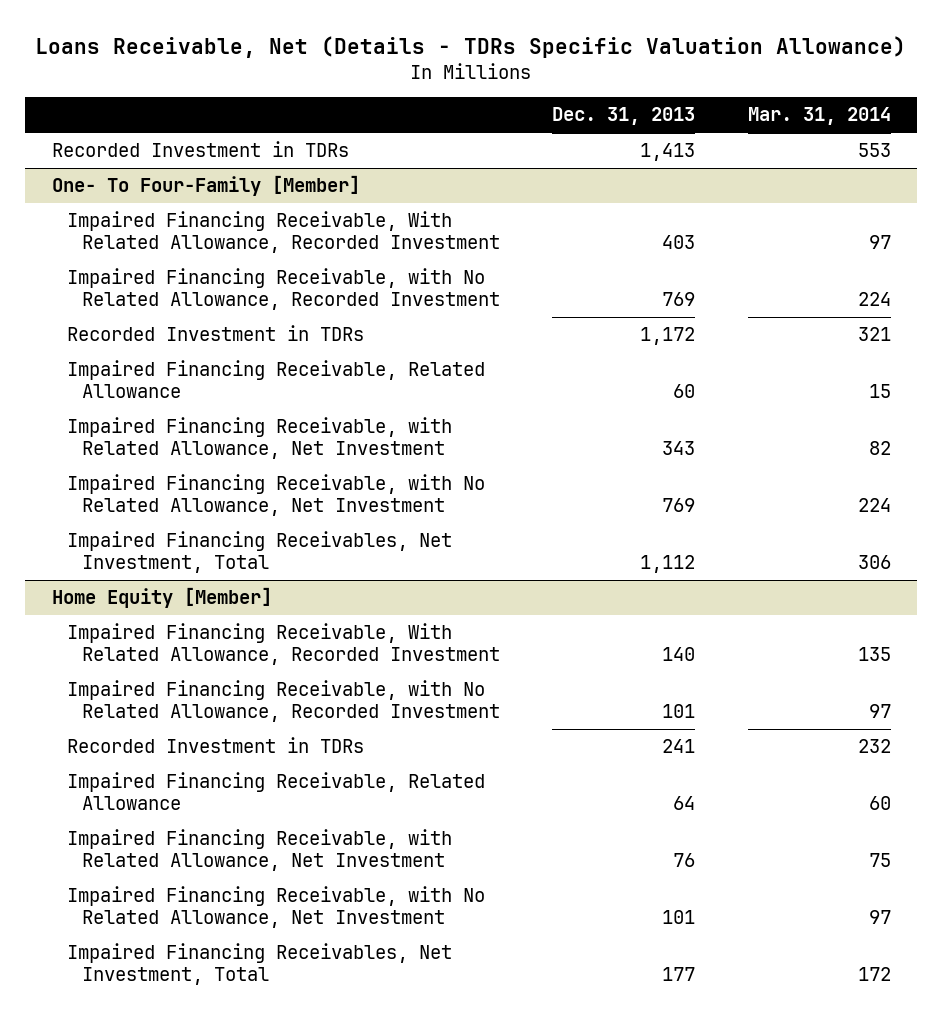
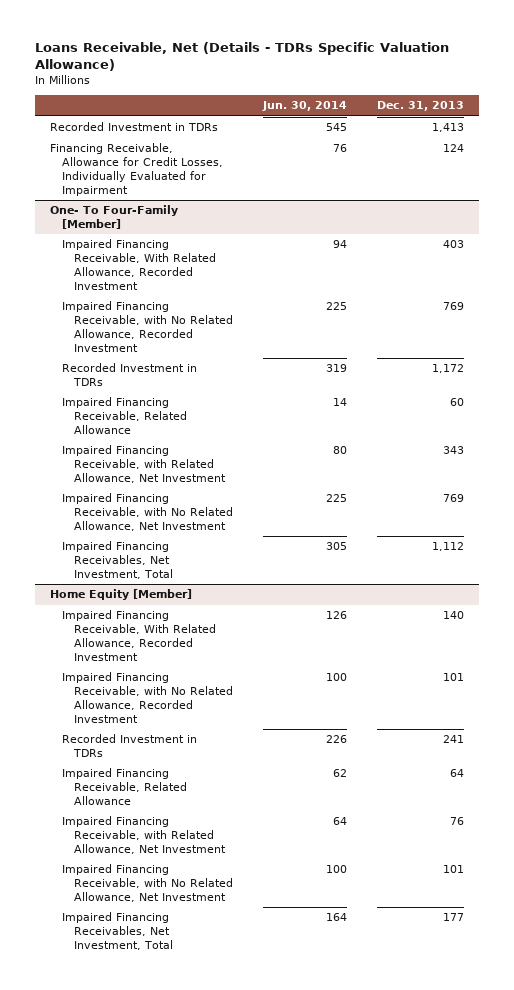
- | Dec. 31, 2013 | Mar. 31, 2014
+ | Jun. 30, 2014 | Dec. 31, 2013
+ Financing Receivable, Allowance for Credit Losses, Individually Evaluated for Impairment | 76 | 124

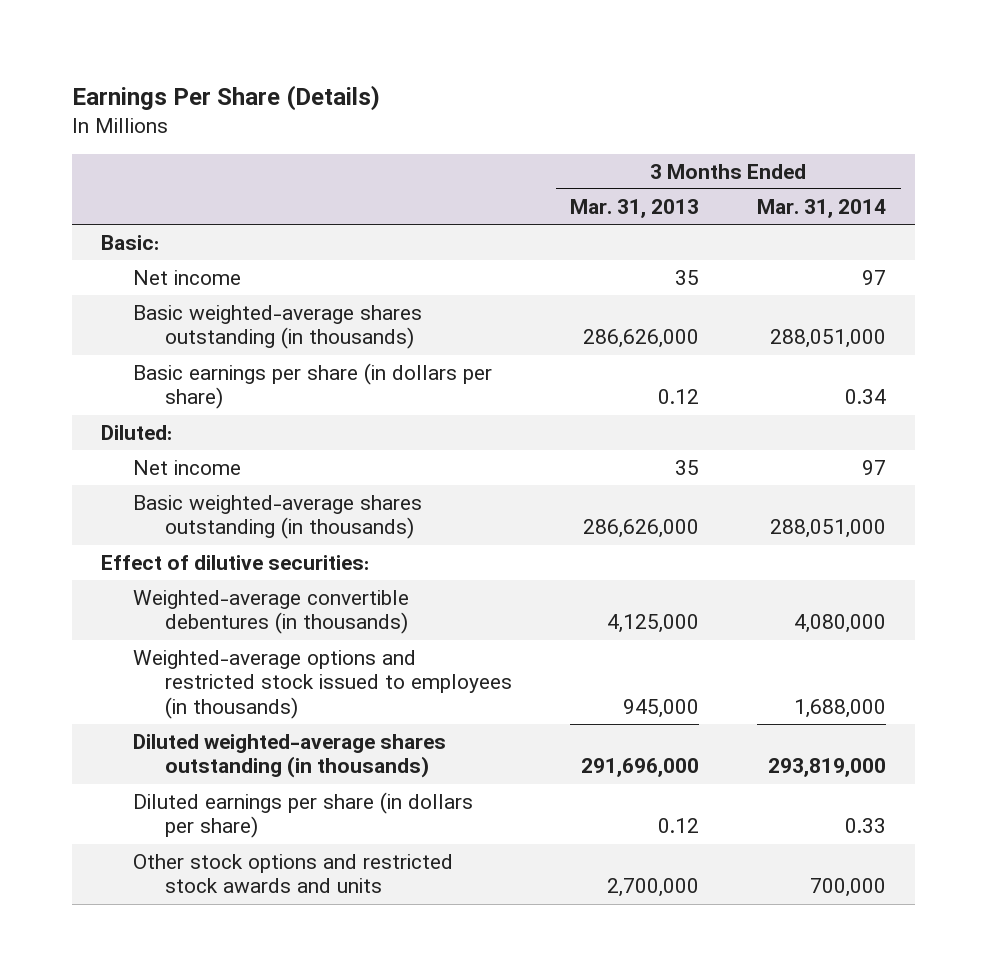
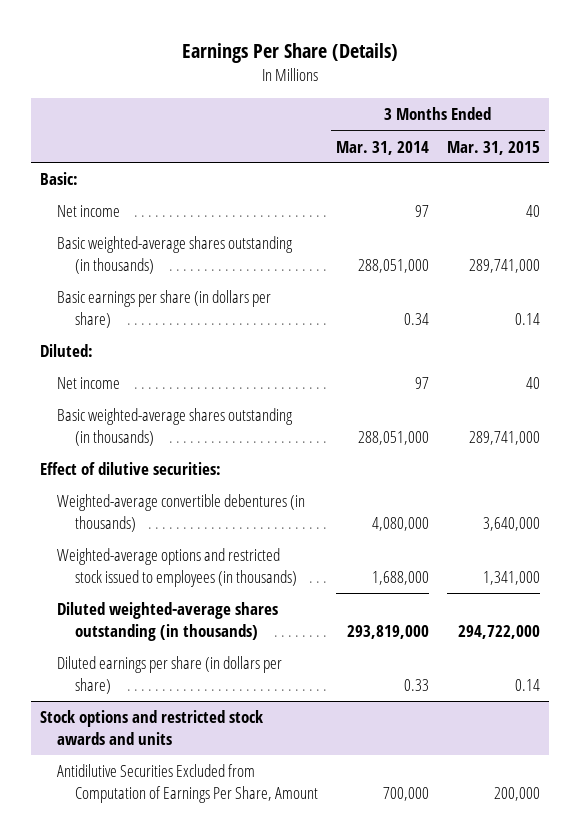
- | 3 Months Ended Mar. 31, 2013 | 3 Months Ended Mar. 31, 2014
+ | 3 Months Ended Mar. 31, 2014 | 3 Months Ended Mar. 31, 2015
- Other stock options and restricted stock awards and units | 2,700,000 | 700,000
+ Stock options and restricted stock awards and units
+ Antidilutive Securities Excluded from Computation of Earnings Per Share, Amount | 700,000 | 200,000

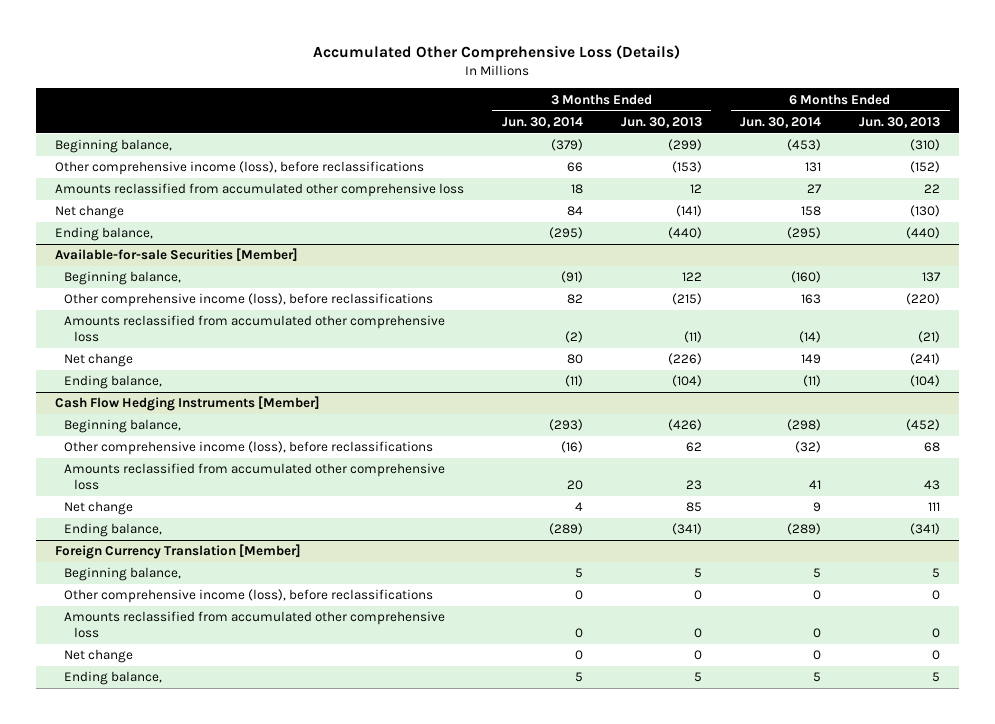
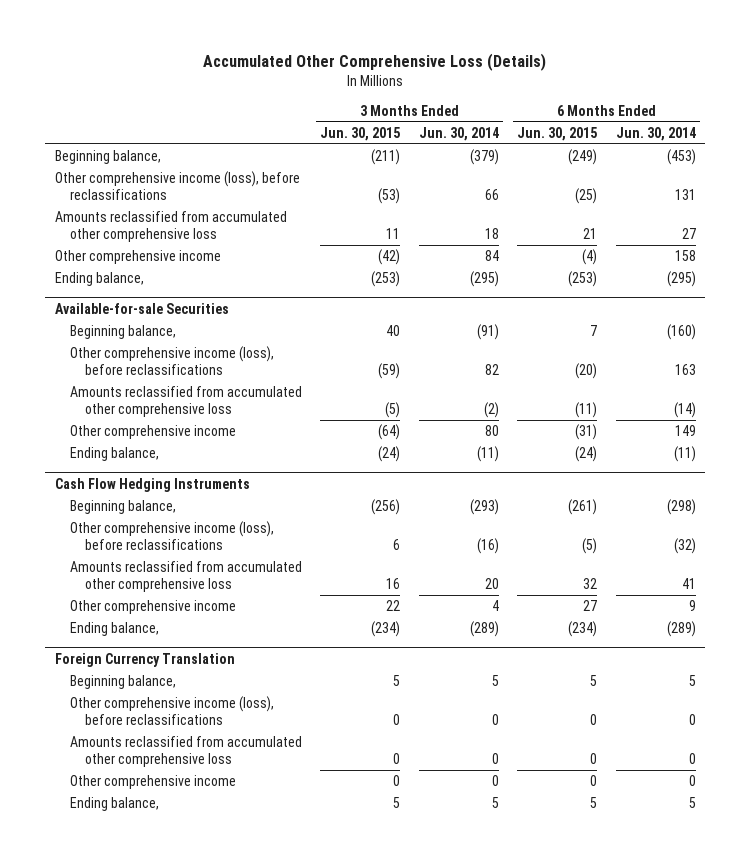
- | 3 Months Ended Jun. 30, 2014 | 3 Months Ended Jun. 30, 2013 | 6 Months Ended Jun. 30, 2014 | 6 Months Ended Jun. 30, 2013
+ | 3 Months Ended Jun. 30, 2015 | 3 Months Ended Jun. 30, 2014 | 6 Months Ended Jun. 30, 2015 | 6 Months Ended Jun. 30, 2014
- Net change | 84 | (141) | 158 | (130)
+ Other comprehensive income | (42) | 84 | (4) | 158
- Available-for-sale Securities [Member]
+ Available-for-sale Securities
- Net change | 80 | (226) | 149 | (241)
+ Other comprehensive income | (64) | 80 | (31) | 149
- Cash Flow Hedging Instruments [Member]
+ Cash Flow Hedging Instruments
- Net change | 4 | 85 | 9 | 111
+ Other comprehensive income | 22 | 4 | 27 | 9
- Foreign Currency Translation [Member]
+ Foreign Currency Translation
- Net change | 0 | 0 | 0 | 0
+ Other comprehensive income | 0 | 0 | 0 | 0

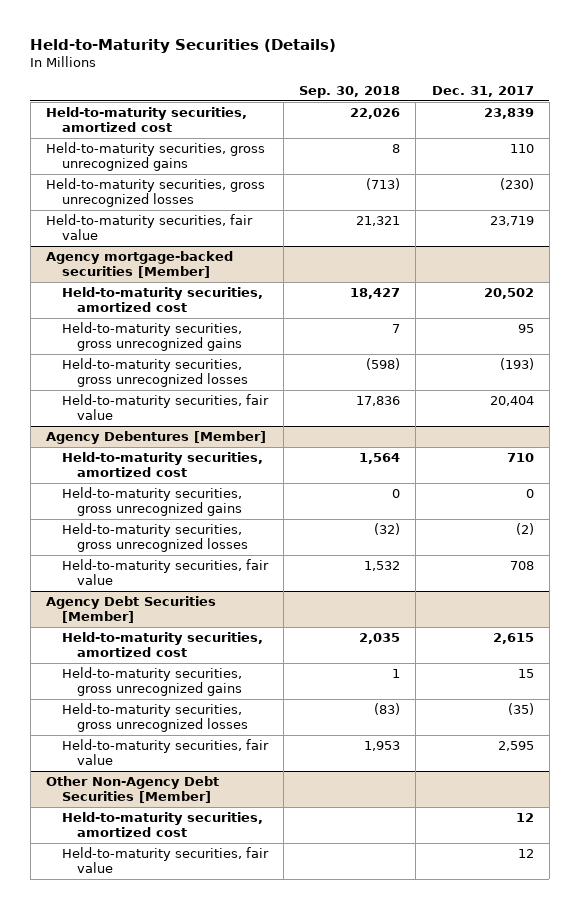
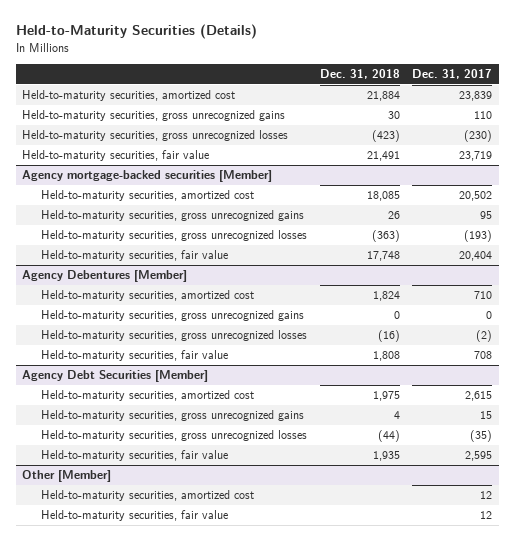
- | Sep. 30, 2018 | Dec. 31, 2017
+ | Dec. 31, 2018 | Dec. 31, 2017
- Other Non-Agency Debt Securities [Member]
+ Other [Member]

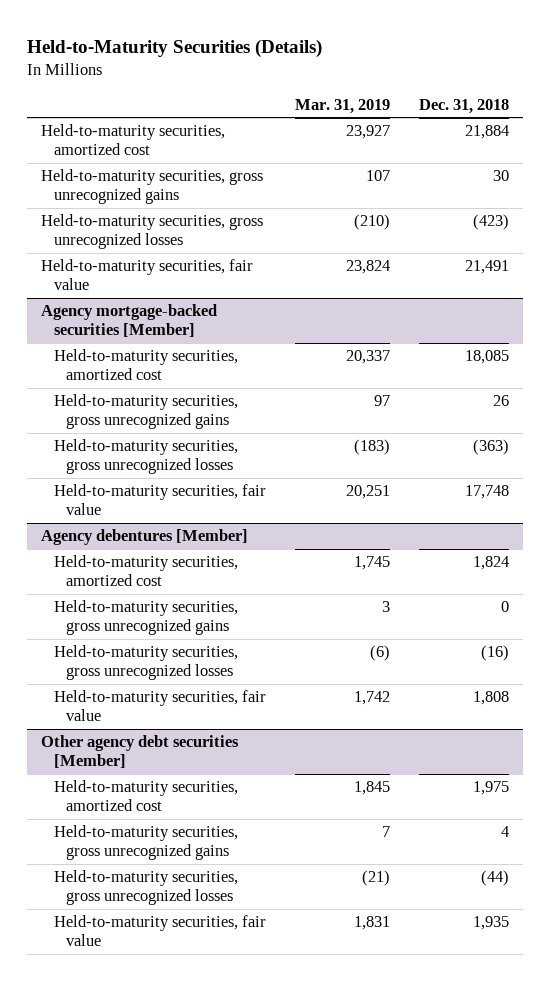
- | Dec. 31, 2018 | Dec. 31, 2017
+ | Mar. 31, 2019 | Dec. 31, 2018
- Agency Debentures [Member]
+ Agency debentures [Member]
- Agency Debt Securities [Member]
+ Other agency debt securities [Member]
- Other [Member]
- Held-to-maturity securities, amortized cost | | 12
- Held-to-maturity securities, fair value | | 12

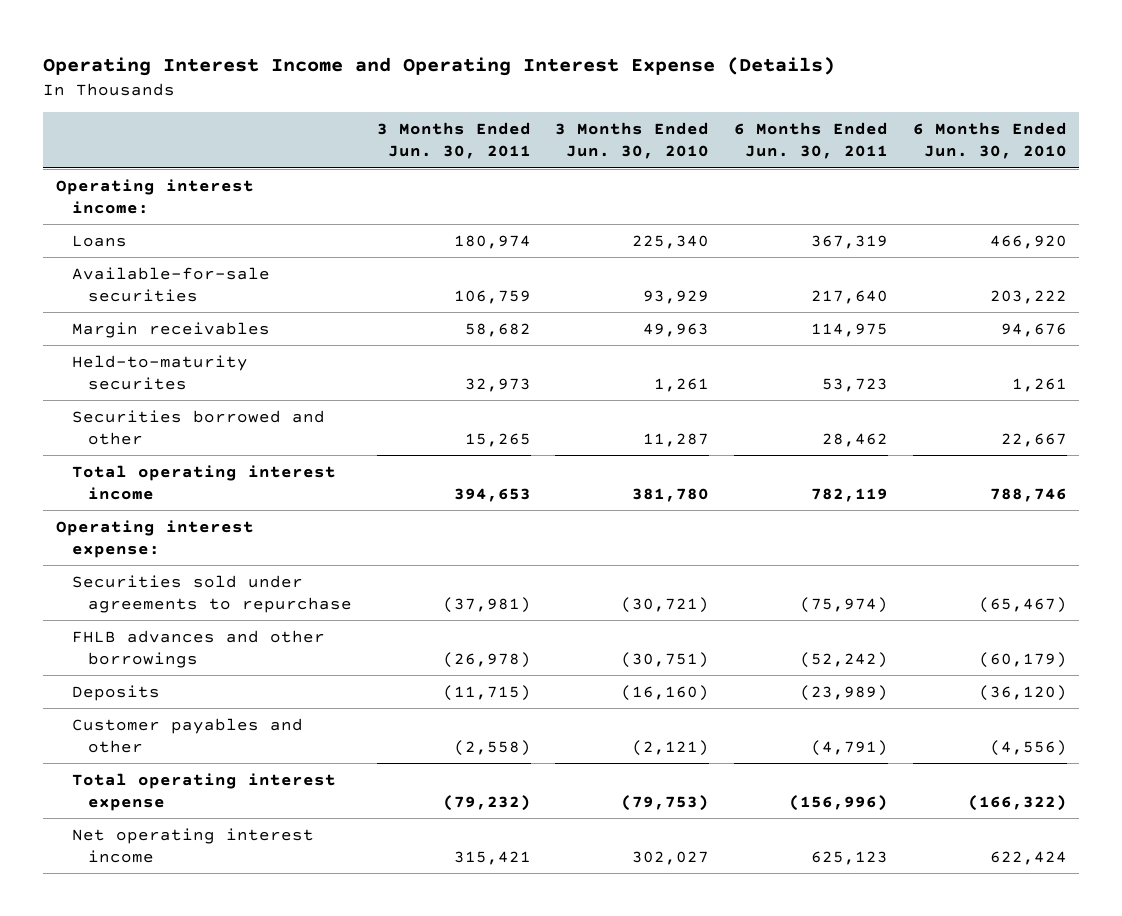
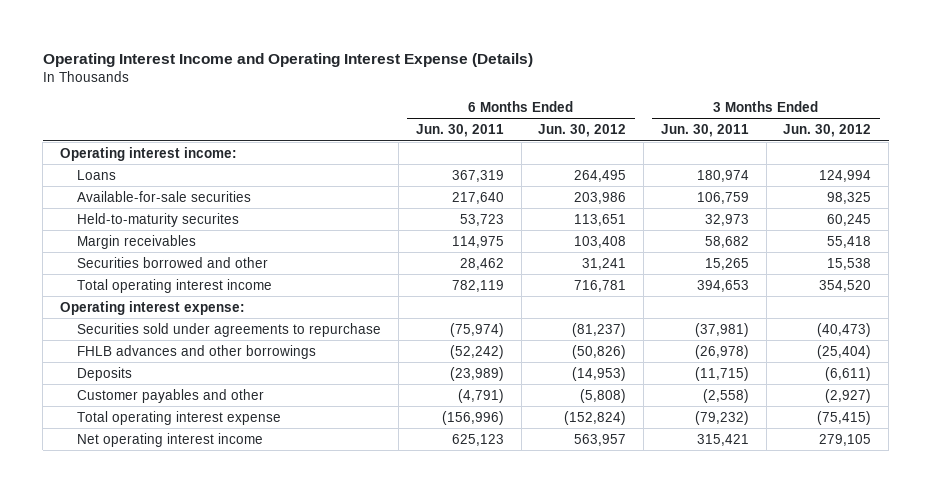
- | 3 Months Ended Jun. 30, 2011 | 3 Months Ended Jun. 30, 2010 | 6 Months Ended Jun. 30, 2011 | 6 Months Ended Jun. 30, 2010
+ | 6 Months Ended Jun. 30, 2011 | 6 Months Ended Jun. 30, 2012 | 3 Months Ended Jun. 30, 2011 | 3 Months Ended Jun. 30, 2012
moved down: Margin receivables | 114,975 | 103,408 | 58,682 | 55,418

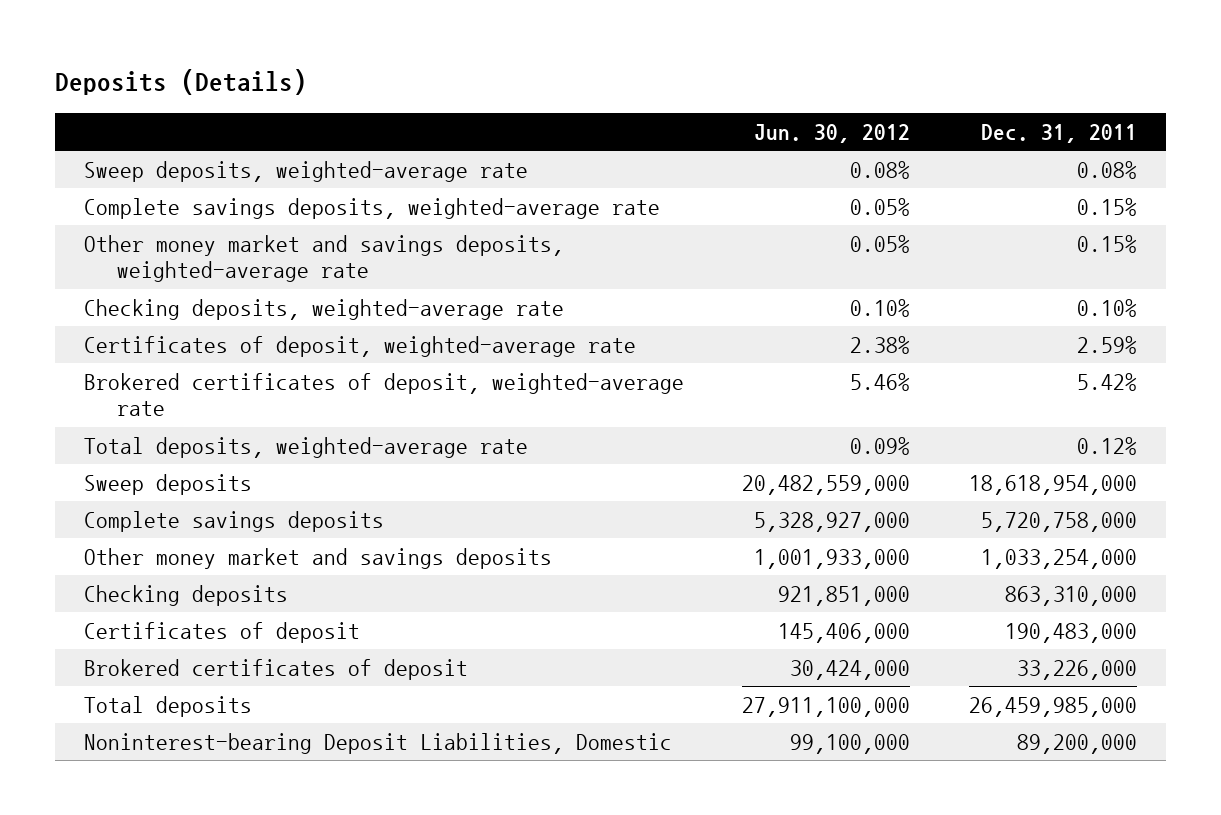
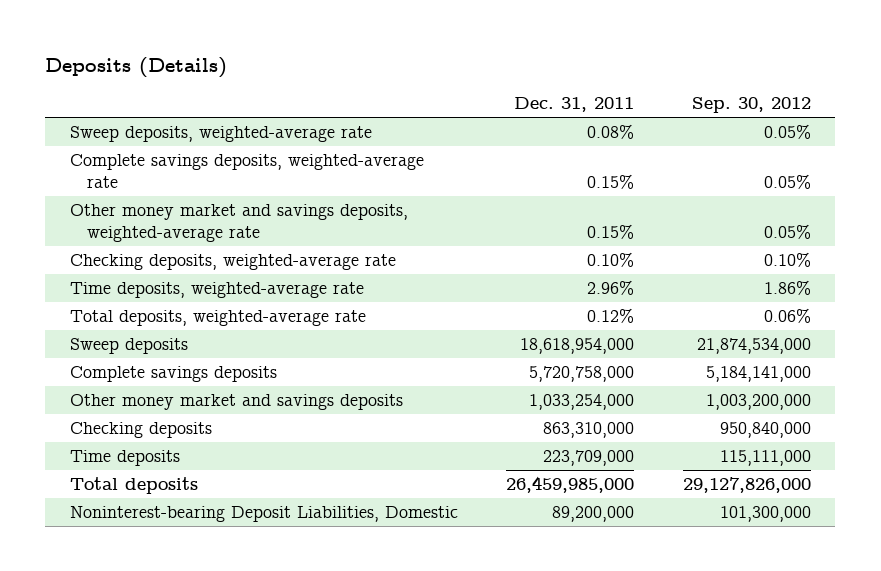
- | Jun. 30, 2012 | Dec. 31, 2011
+ | Dec. 31, 2011 | Sep. 30, 2012
- Certificates of deposit, weighted-average rate | 2.38% | 2.59%
- Brokered certificates of deposit, weighted-average rate | 5.46% | 5.42%
+ Time deposits, weighted-average rate | 2.96% | 1.86%
- Certificates of deposit | 145,406,000 | 190,483,000
- Brokered certificates of deposit | 30,424,000 | 33,226,000
+ Time deposits | 223,709,000 | 115,111,000

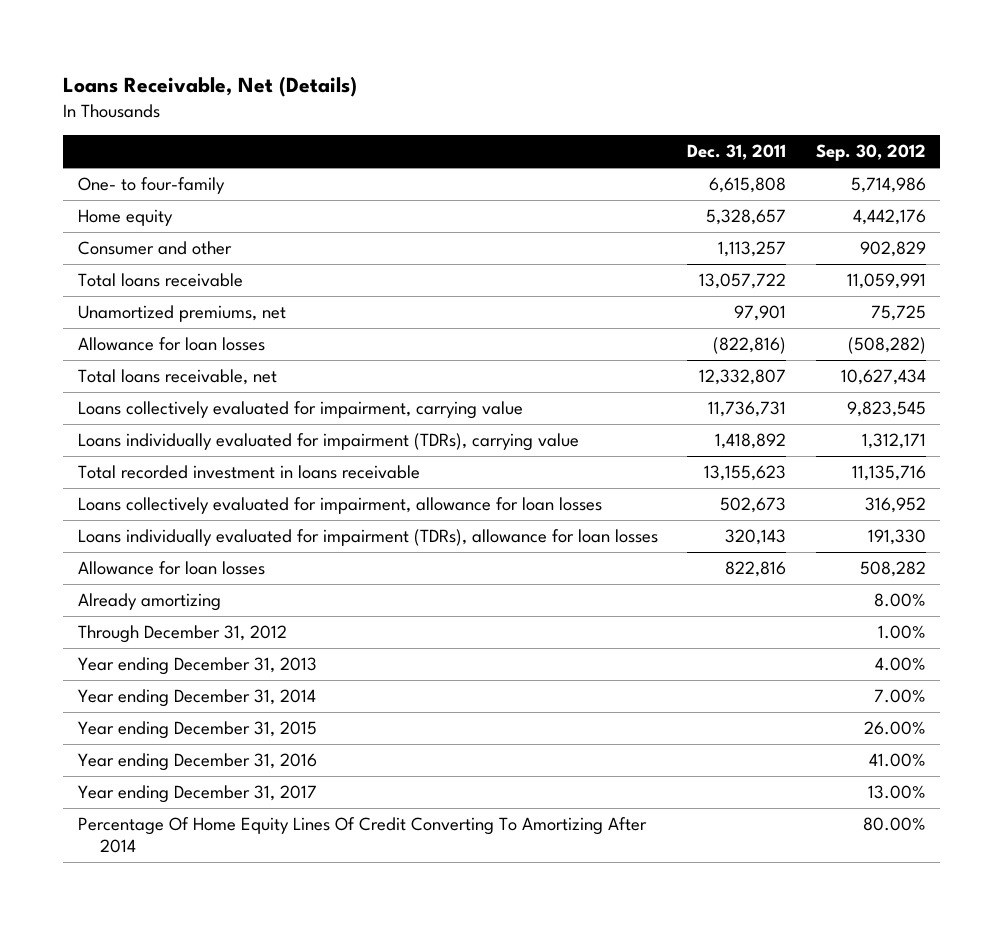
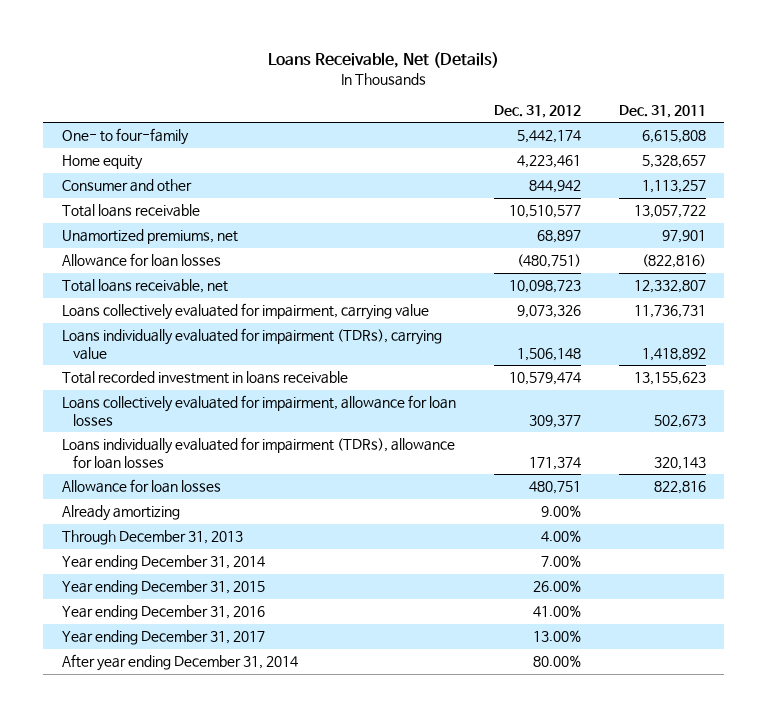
- | Dec. 31, 2011 | Sep. 30, 2012
+ | Dec. 31, 2012 | Dec. 31, 2011
- Through December 31, 2012 | | 1.00%
- Year ending December 31, 2013 | | 4.00%
+ Through December 31, 2013 | 4.00% |
- Percentage Of Home Equity Lines Of Credit Converting To Amortizing After 2014 | | 80.00%
+ After year ending December 31, 2014 | 80.00% |

